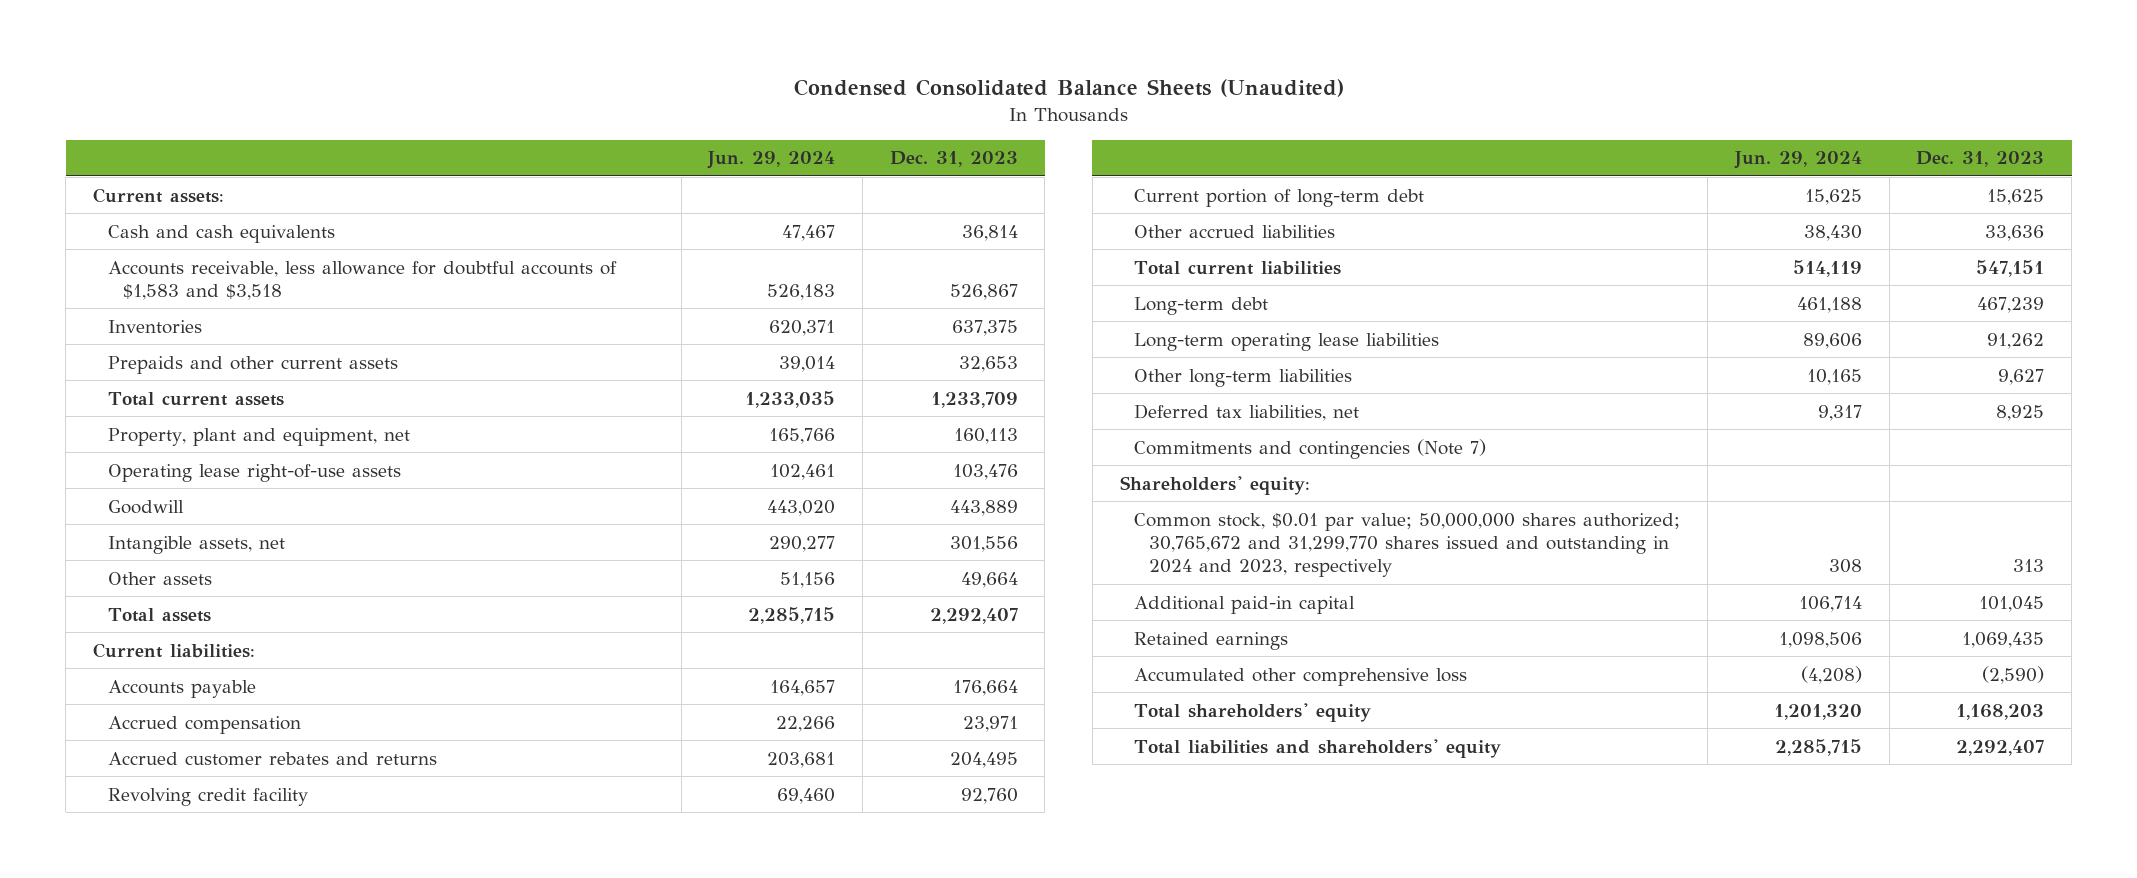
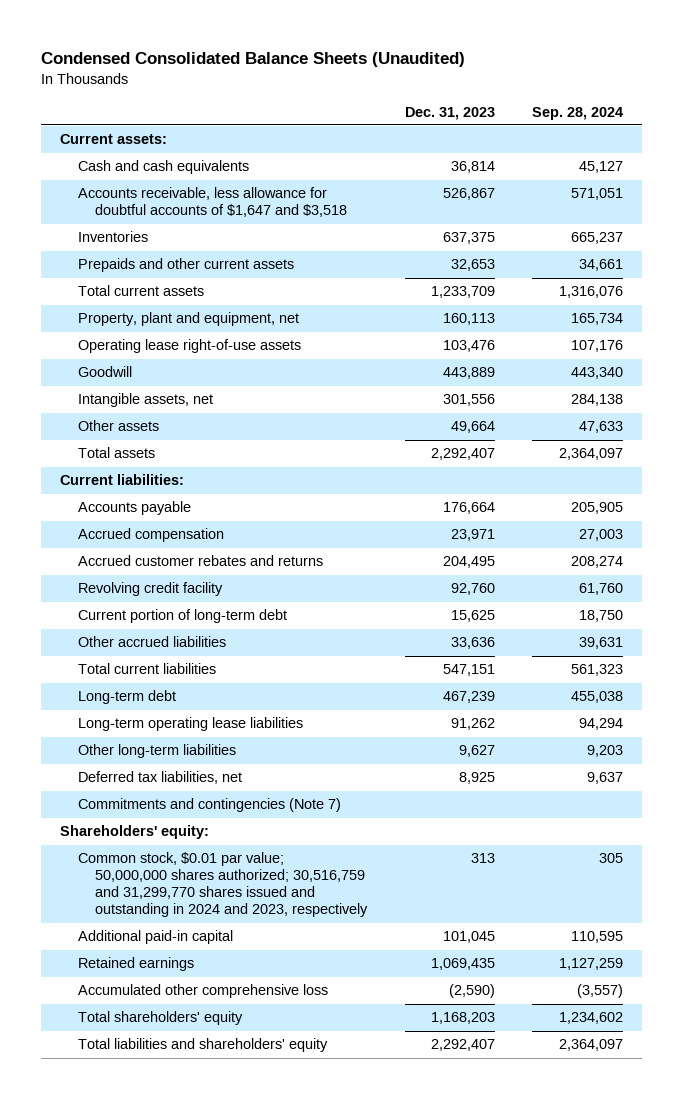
- | Jun. 29, 2024 | Dec. 31, 2023
+ | Dec. 31, 2023 | Sep. 28, 2024
- Accounts receivable, less allowance for doubtful accounts of $1,583 and $3,518 | 526,183 | 526,867
+ Accounts receivable, less allowance for doubtful accounts of $1,647 and $3,518 | 526,867 | 571,051
- Common stock, $0.01 par value; 50,000,000 shares authorized; 30,765,672 and 31,299,770 shares issued and outstanding in 2024 and 2023, respectively | 308 | 313
+ Common stock, $0.01 par value; 50,000,000 shares authorized; 30,516,759 and 31,299,770 shares issued and outstanding in 2024 and 2023, respectively | 313 | 305

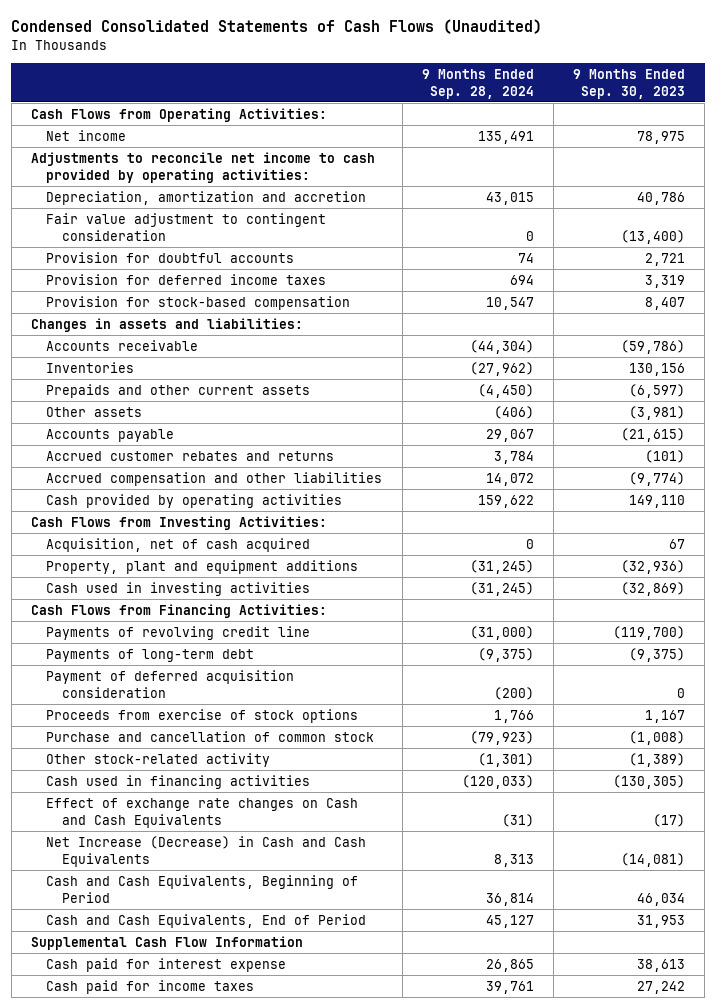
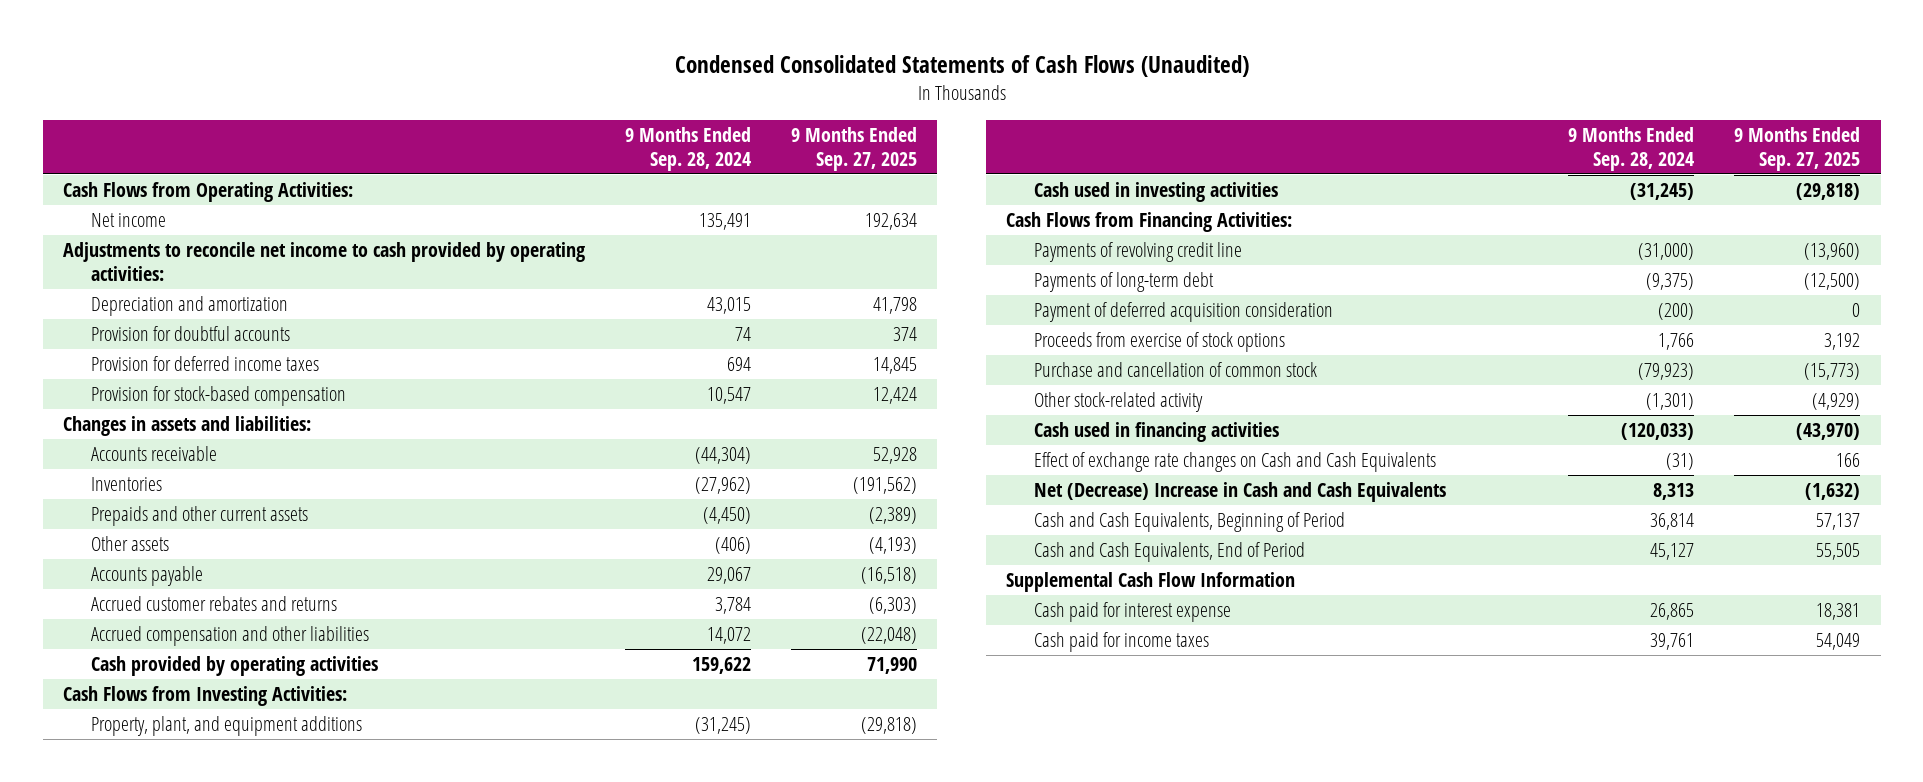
- | 9 Months Ended Sep. 28, 2024 | 9 Months Ended Sep. 30, 2023
+ | 9 Months Ended Sep. 28, 2024 | 9 Months Ended Sep. 27, 2025
- Depreciation, amortization and accretion | 43,015 | 40,786
- Fair value adjustment to contingent consideration | 0 | (13,400)
+ Depreciation and amortization | 43,015 | 41,798
- Acquisition, net of cash acquired | 0 | 67
- Property, plant and equipment additions | (31,245) | (32,936)
+ Property, plant, and equipment additions | (31,245) | (29,818)
- Net Increase (Decrease) in Cash and Cash Equivalents | 8,313 | (14,081)
+ Net (Decrease) Increase in Cash and Cash Equivalents | 8,313 | (1,632)

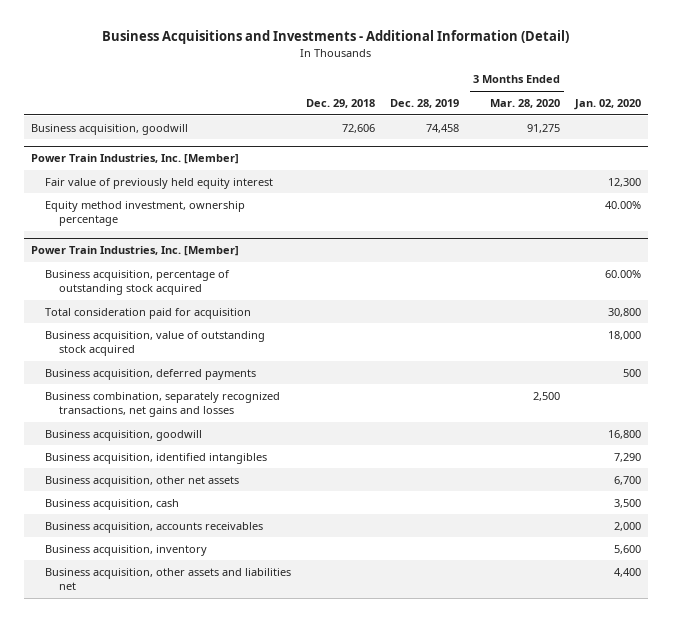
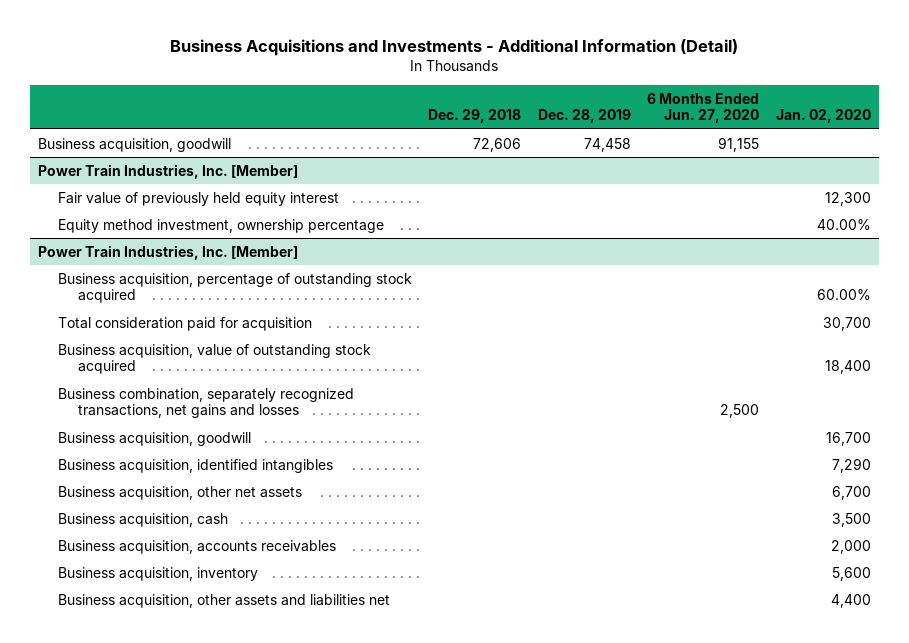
- | Dec. 29, 2018 | Dec. 28, 2019 | 3 Months Ended Mar. 28, 2020 | Jan. 02, 2020
+ | Dec. 29, 2018 | Dec. 28, 2019 | 6 Months Ended Jun. 27, 2020 | Jan. 02, 2020
@ Power Train Industries, Inc. [Member]
- Total consideration paid for acquisition | | | | 30,800
- Business acquisition, value of outstanding stock acquired | | | | 18,000
- Business acquisition, deferred payments | | | | 500
+ Total consideration paid for acquisition | | | | 30,700
+ Business acquisition, value of outstanding stock acquired | | | | 18,400
- Business acquisition, goodwill | | | | 16,800
+ Business acquisition, goodwill | | | | 16,700

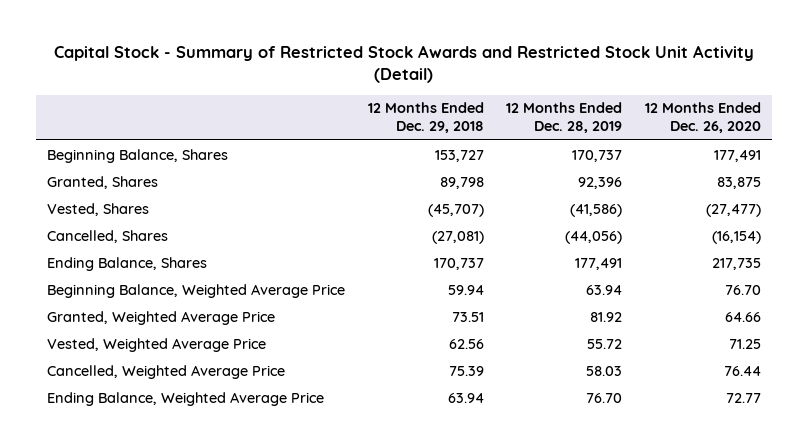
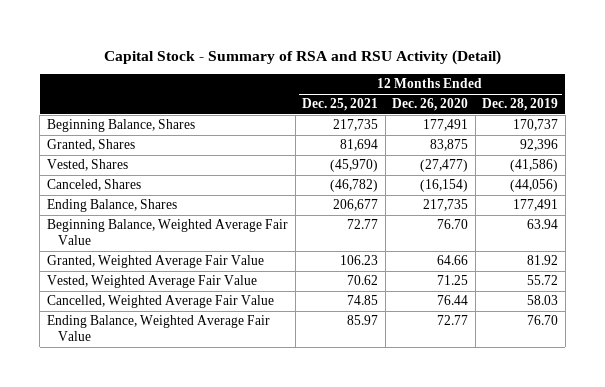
- Capital Stock - Summary of Restricted Stock Awards and Restricted Stock Unit Activity (Detail)
+ Capital Stock - Summary of RSA and RSU Activity (Detail)
- | 12 Months Ended Dec. 29, 2018 | 12 Months Ended Dec. 28, 2019 | 12 Months Ended Dec. 26, 2020
+ | 12 Months Ended Dec. 25, 2021 | 12 Months Ended Dec. 26, 2020 | 12 Months Ended Dec. 28, 2019
- Cancelled, Shares | (27,081) | (44,056) | (16,154)
+ Canceled, Shares | (46,782) | (16,154) | (44,056)
- Beginning Balance, Weighted Average Price | 59.94 | 63.94 | 76.70
- Granted, Weighted Average Price | 73.51 | 81.92 | 64.66
- Vested, Weighted Average Price | 62.56 | 55.72 | 71.25
- Cancelled, Weighted Average Price | 75.39 | 58.03 | 76.44
- Ending Balance, Weighted Average Price | 63.94 | 76.70 | 72.77
+ Beginning Balance, Weighted Average Fair Value | 72.77 | 76.70 | 63.94
+ Granted, Weighted Average Fair Value | 106.23 | 64.66 | 81.92
+ Vested, Weighted Average Fair Value | 70.62 | 71.25 | 55.72
+ Cancelled, Weighted Average Fair Value | 74.85 | 76.44 | 58.03
+ Ending Balance, Weighted Average Fair Value | 85.97 | 72.77 | 76.70

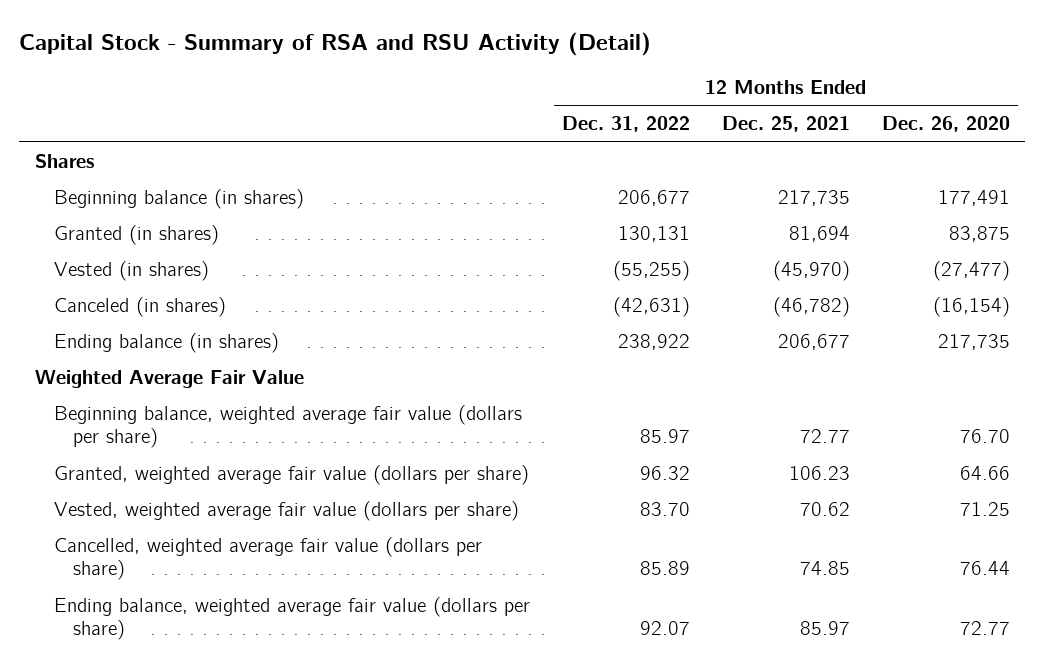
- | 12 Months Ended Dec. 25, 2021 | 12 Months Ended Dec. 26, 2020 | 12 Months Ended Dec. 28, 2019
+ | 12 Months Ended Dec. 31, 2022 | 12 Months Ended Dec. 25, 2021 | 12 Months Ended Dec. 26, 2020
- Beginning Balance, Shares | 217,735 | 177,491 | 170,737
- Granted, Shares | 81,694 | 83,875 | 92,396
- Vested, Shares | (45,970) | (27,477) | (41,586)
- Canceled, Shares | (46,782) | (16,154) | (44,056)
- Ending Balance, Shares | 206,677 | 217,735 | 177,491
- Beginning Balance, Weighted Average Fair Value | 72.77 | 76.70 | 63.94
- Granted, Weighted Average Fair Value | 106.23 | 64.66 | 81.92
- Vested, Weighted Average Fair Value | 70.62 | 71.25 | 55.72
- Cancelled, Weighted Average Fair Value | 74.85 | 76.44 | 58.03
- Ending Balance, Weighted Average Fair Value | 85.97 | 72.77 | 76.70
+ Shares
+ Beginning balance (in shares) | 206,677 | 217,735 | 177,491
+ Granted (in shares) | 130,131 | 81,694 | 83,875
+ Vested (in shares) | (55,255) | (45,970) | (27,477)
+ Canceled (in shares) | (42,631) | (46,782) | (16,154)
+ Ending balance (in shares) | 238,922 | 206,677 | 217,735
+ Weighted Average Fair Value
+ Beginning balance, weighted average fair value (dollars per share) | 85.97 | 72.77 | 76.70
+ Granted, weighted average fair value (dollars per share) | 96.32 | 106.23 | 64.66
+ Vested, weighted average fair value (dollars per share) | 83.70 | 70.62 | 71.25
+ Cancelled, weighted average fair value (dollars per share) | 85.89 | 74.85 | 76.44
+ Ending balance, weighted average fair value (dollars per share) | 92.07 | 85.97 | 72.77

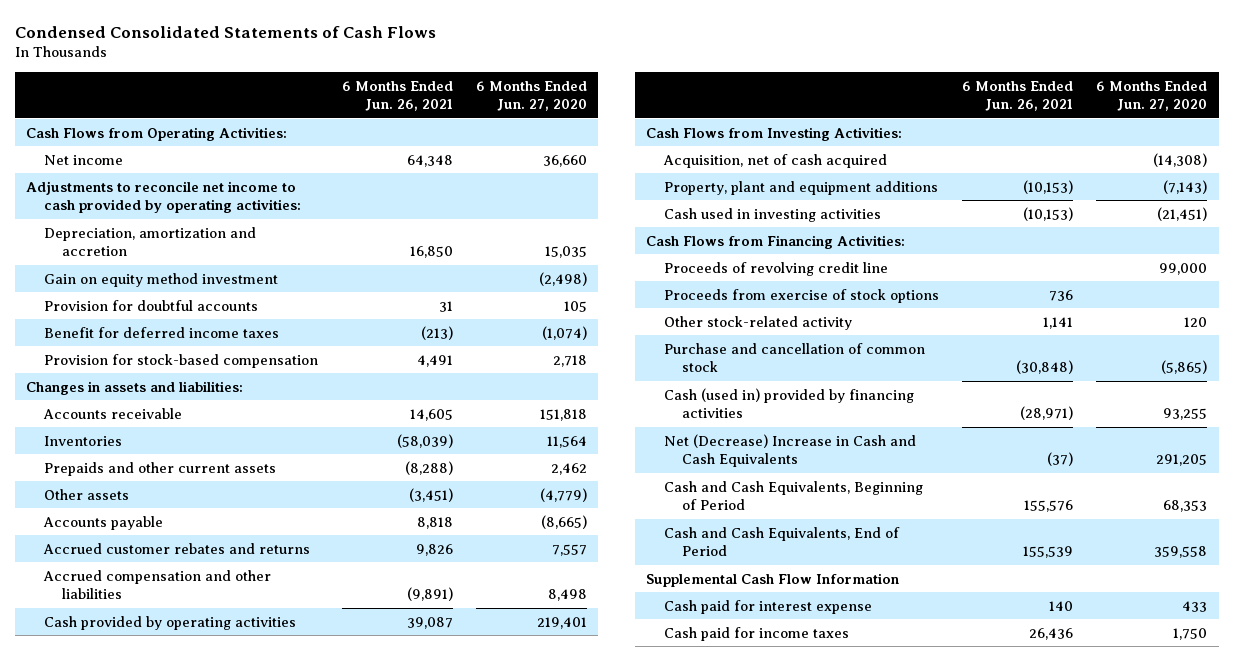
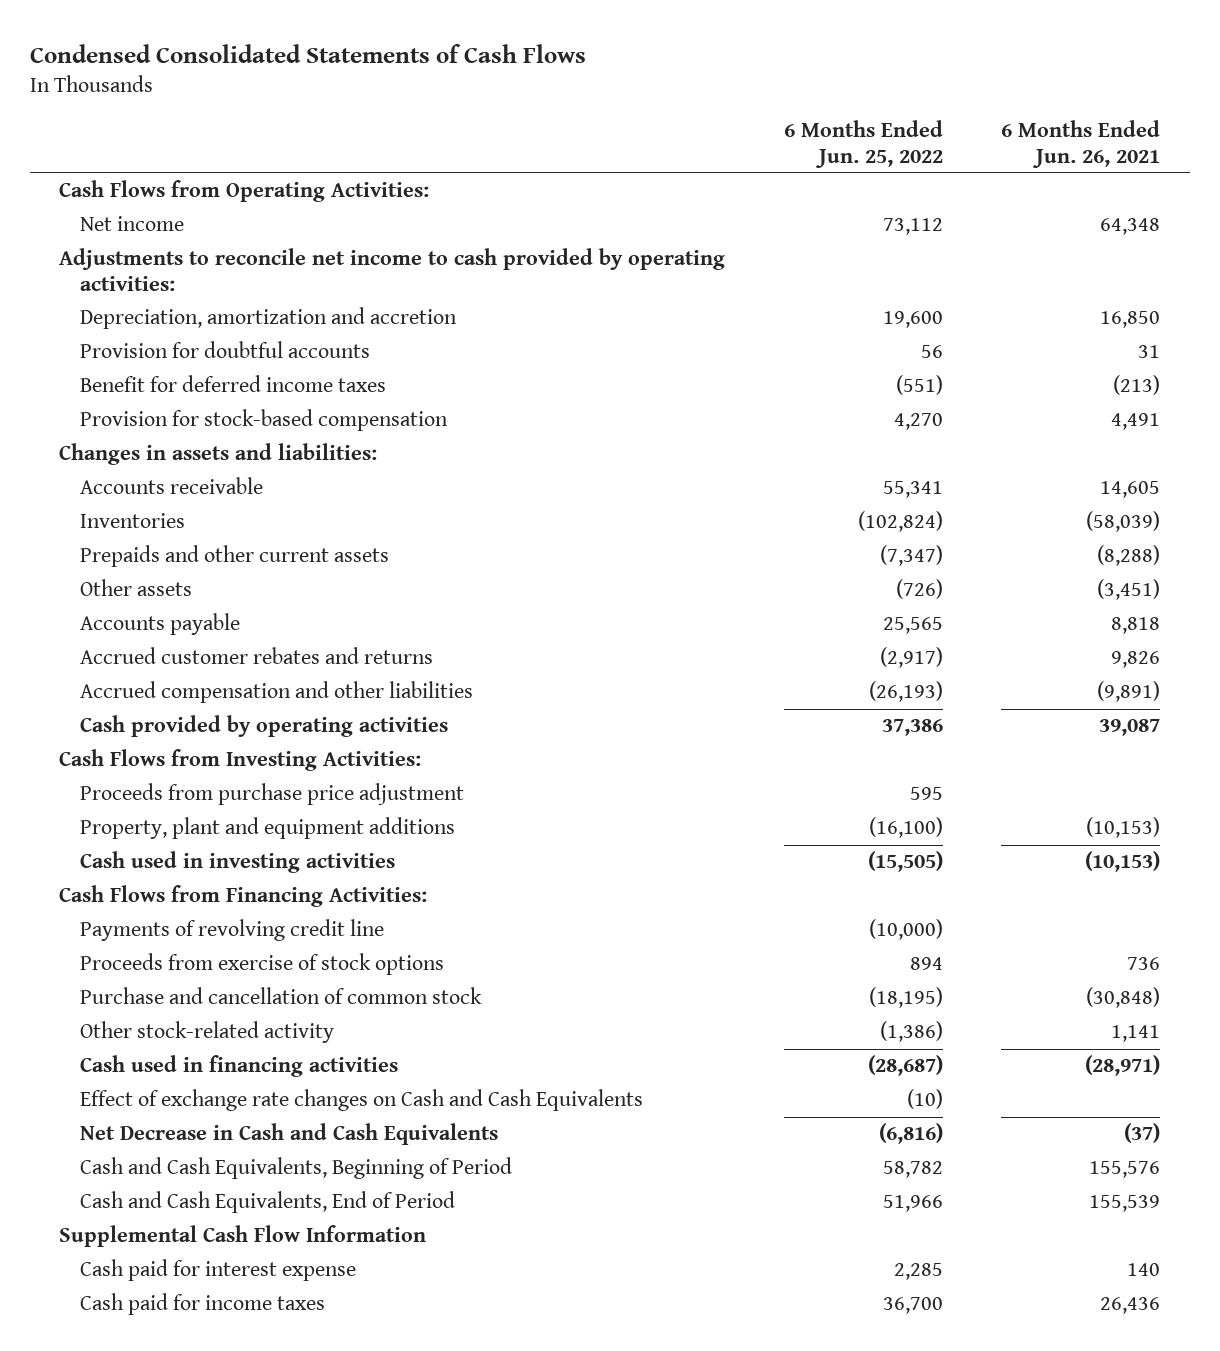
- | 6 Months Ended Jun. 26, 2021 | 6 Months Ended Jun. 27, 2020
+ | 6 Months Ended Jun. 25, 2022 | 6 Months Ended Jun. 26, 2021
- Gain on equity method investment | | (2,498)
- Acquisition, net of cash acquired | | (14,308)
+ Proceeds from purchase price adjustment | 595 |
- Proceeds of revolving credit line | | 99,000
+ Payments of revolving credit line | (10,000) |
- Cash (used in) provided by financing activities | (28,971) | 93,255
- Net (Decrease) Increase in Cash and Cash Equivalents | (37) | 291,205
moved down: Other stock-related activity | (1,386) | 1,141
+ Cash used in financing activities | (28,687) | (28,971)
+ Effect of exchange rate changes on Cash and Cash Equivalents | (10) |
+ Net Decrease in Cash and Cash Equivalents | (6,816) | (37)

